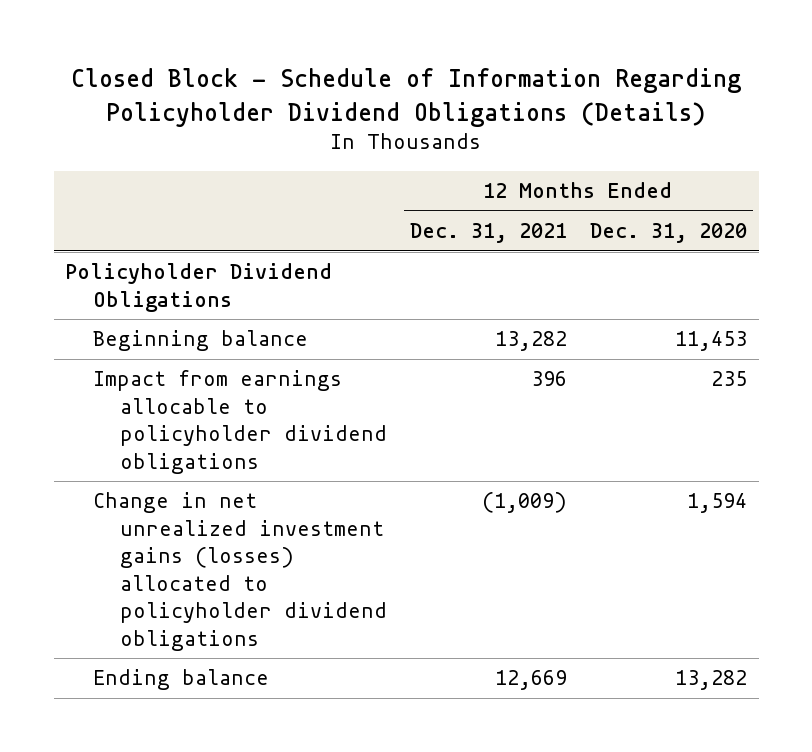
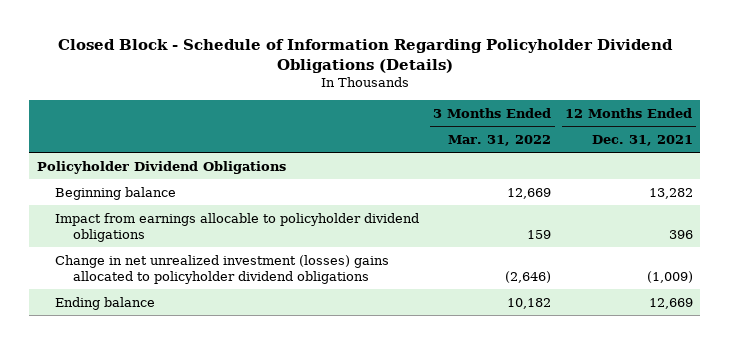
- | 12 Months Ended Dec. 31, 2021 | 12 Months Ended Dec. 31, 2020
+ | 3 Months Ended Mar. 31, 2022 | 12 Months Ended Dec. 31, 2021
- Change in net unrealized investment gains (losses) allocated to policyholder dividend obligations | (1,009) | 1,594
+ Change in net unrealized investment (losses) gains allocated to policyholder dividend obligations | (2,646) | (1,009)

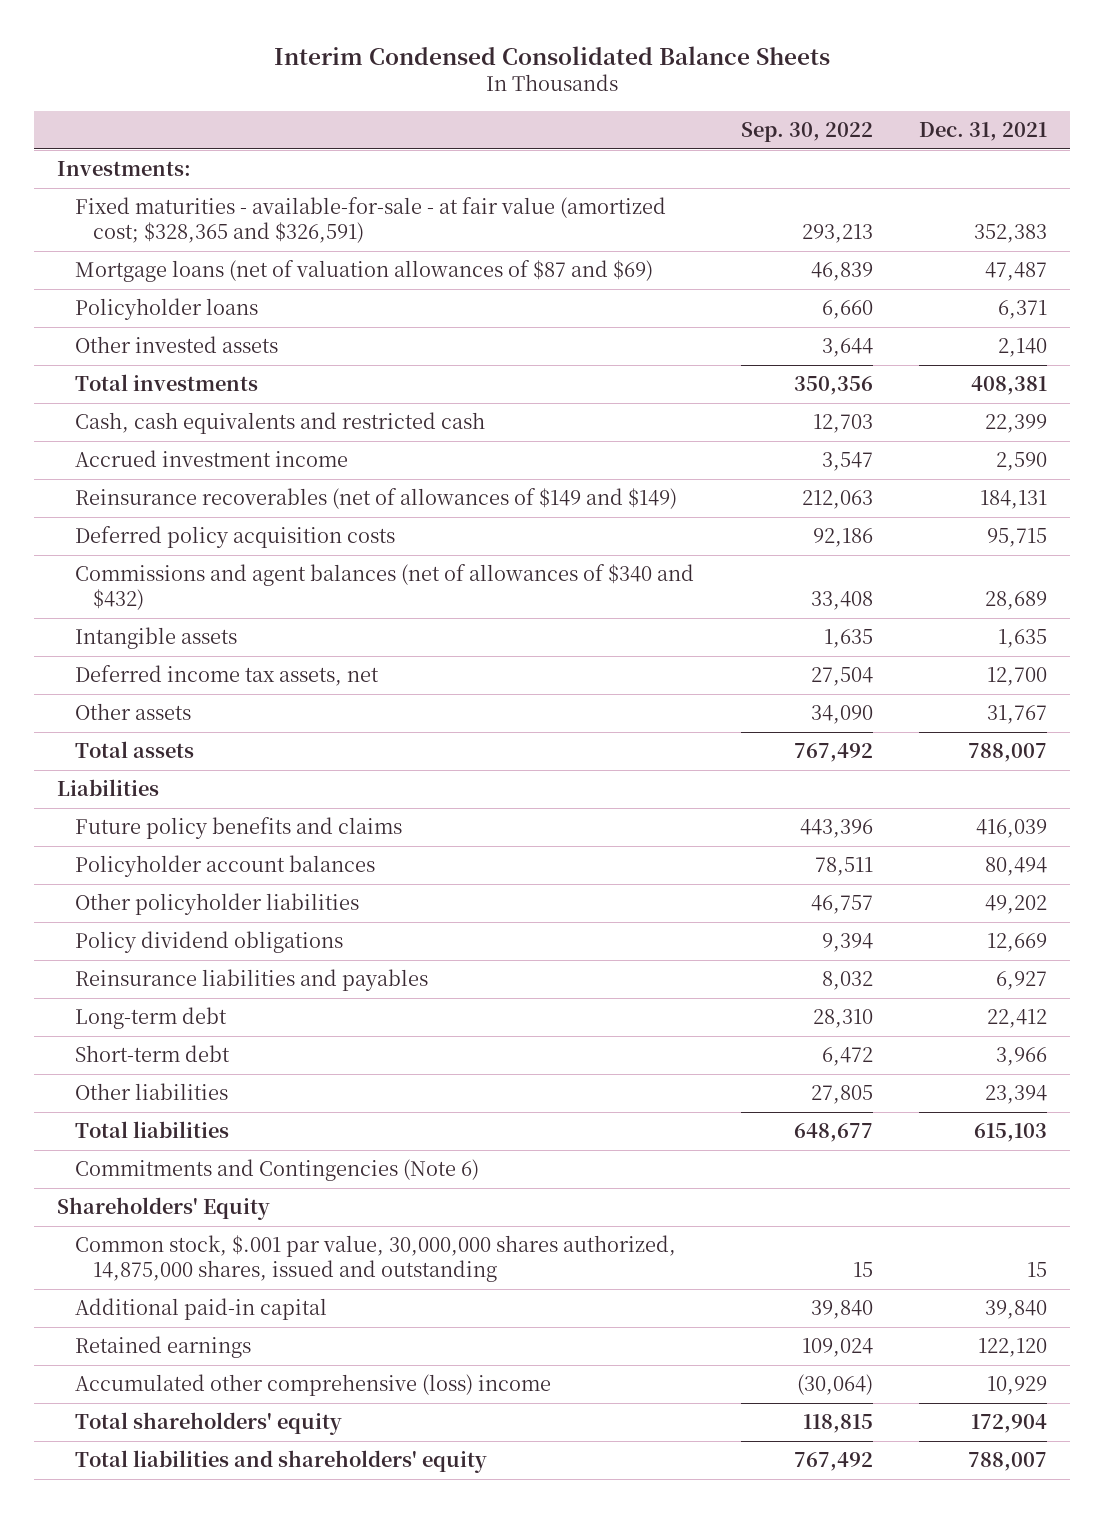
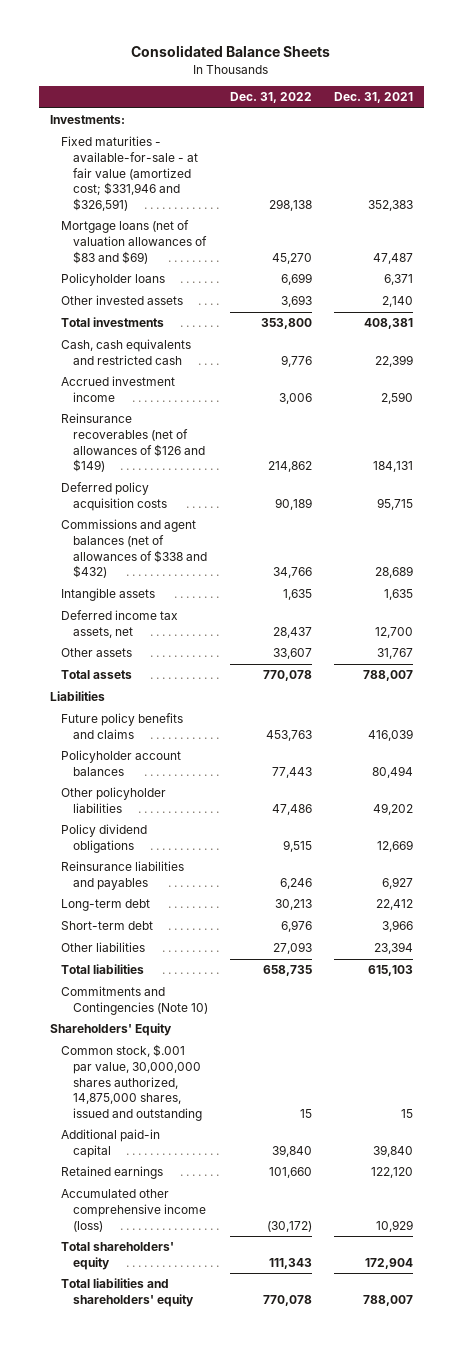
- Interim Condensed Consolidated Balance Sheets
+ Consolidated Balance Sheets
- | Sep. 30, 2022 | Dec. 31, 2021
+ | Dec. 31, 2022 | Dec. 31, 2021
- Fixed maturities - available-for-sale - at fair value (amortized cost; $328,365 and $326,591) | 293,213 | 352,383
- Mortgage loans (net of valuation allowances of $87 and $69) | 46,839 | 47,487
+ Fixed maturities - available-for-sale - at fair value (amortized cost; $331,946 and $326,591) | 298,138 | 352,383
+ Mortgage loans (net of valuation allowances of $83 and $69) | 45,270 | 47,487
- Reinsurance recoverables (net of allowances of $149 and $149) | 212,063 | 184,131
+ Reinsurance recoverables (net of allowances of $126 and $149) | 214,862 | 184,131
- Commissions and agent balances (net of allowances of $340 and $432) | 33,408 | 28,689
+ Commissions and agent balances (net of allowances of $338 and $432) | 34,766 | 28,689
- Commitments and Contingencies (Note 6)
+ Commitments and Contingencies (Note 10)
- Accumulated other comprehensive (loss) income | (30,064) | 10,929
+ Accumulated other comprehensive income (loss) | (30,172) | 10,929

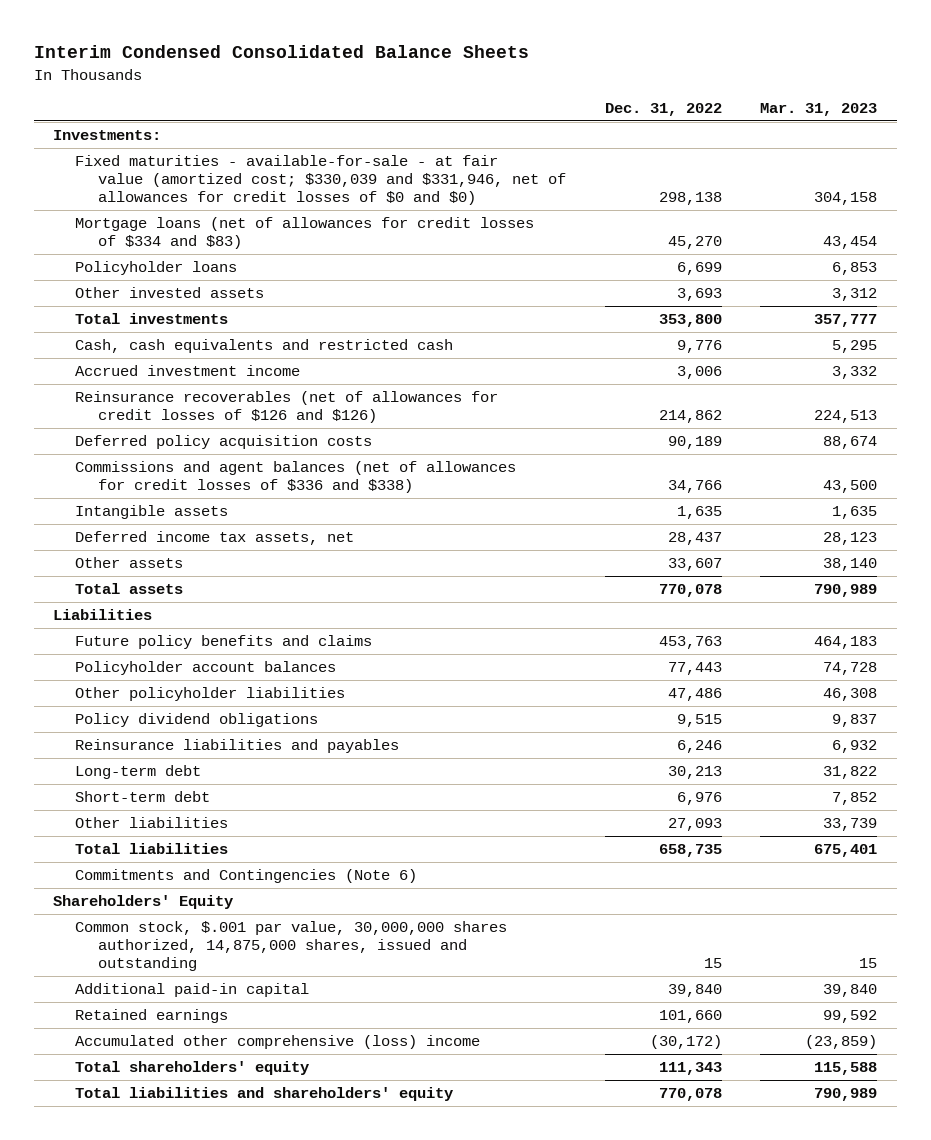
- Consolidated Balance Sheets
+ Interim Condensed Consolidated Balance Sheets
- | Dec. 31, 2022 | Dec. 31, 2021
+ | Dec. 31, 2022 | Mar. 31, 2023
- Fixed maturities - available-for-sale - at fair value (amortized cost; $331,946 and $326,591) | 298,138 | 352,383
- Mortgage loans (net of valuation allowances of $83 and $69) | 45,270 | 47,487
+ Fixed maturities - available-for-sale - at fair value (amortized cost; $330,039 and $331,946, net of allowances for credit losses of $0 and $0) | 298,138 | 304,158
+ Mortgage loans (net of allowances for credit losses of $334 and $83) | 45,270 | 43,454
- Reinsurance recoverables (net of allowances of $126 and $149) | 214,862 | 184,131
+ Reinsurance recoverables (net of allowances for credit losses of $126 and $126) | 214,862 | 224,513
- Commissions and agent balances (net of allowances of $338 and $432) | 34,766 | 28,689
+ Commissions and agent balances (net of allowances for credit losses of $336 and $338) | 34,766 | 43,500
- Commitments and Contingencies (Note 10)
+ Commitments and Contingencies (Note 6)
- Accumulated other comprehensive income (loss) | (30,172) | 10,929
+ Accumulated other comprehensive (loss) income | (30,172) | (23,859)

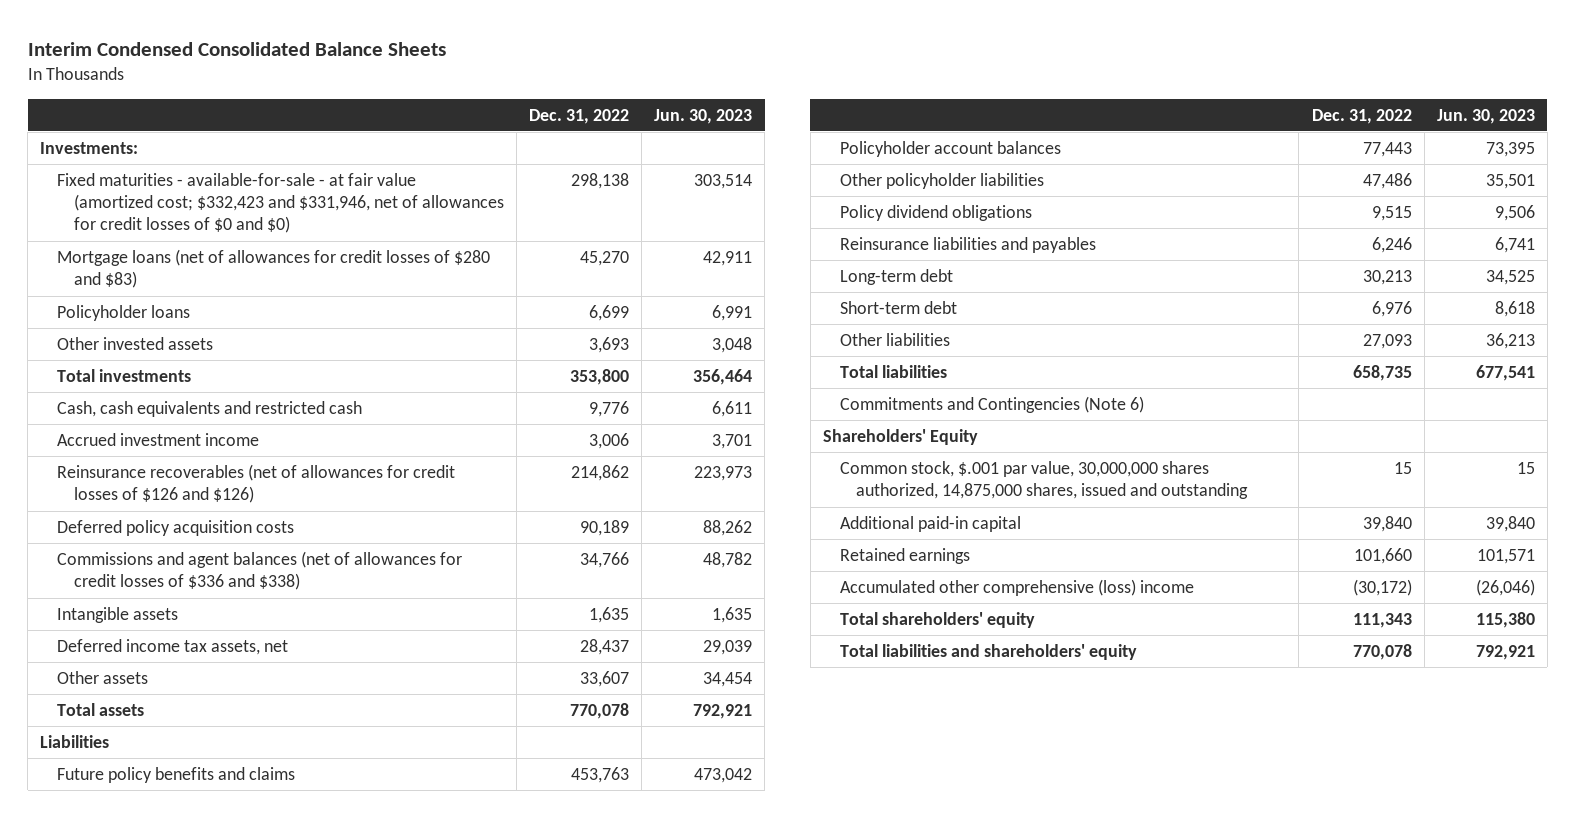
- | Dec. 31, 2022 | Mar. 31, 2023
+ | Dec. 31, 2022 | Jun. 30, 2023
- Fixed maturities - available-for-sale - at fair value (amortized cost; $330,039 and $331,946, net of allowances for credit losses of $0 and $0) | 298,138 | 304,158
- Mortgage loans (net of allowances for credit losses of $334 and $83) | 45,270 | 43,454
+ Fixed maturities - available-for-sale - at fair value (amortized cost; $332,423 and $331,946, net of allowances for credit losses of $0 and $0) | 298,138 | 303,514
+ Mortgage loans (net of allowances for credit losses of $280 and $83) | 45,270 | 42,911

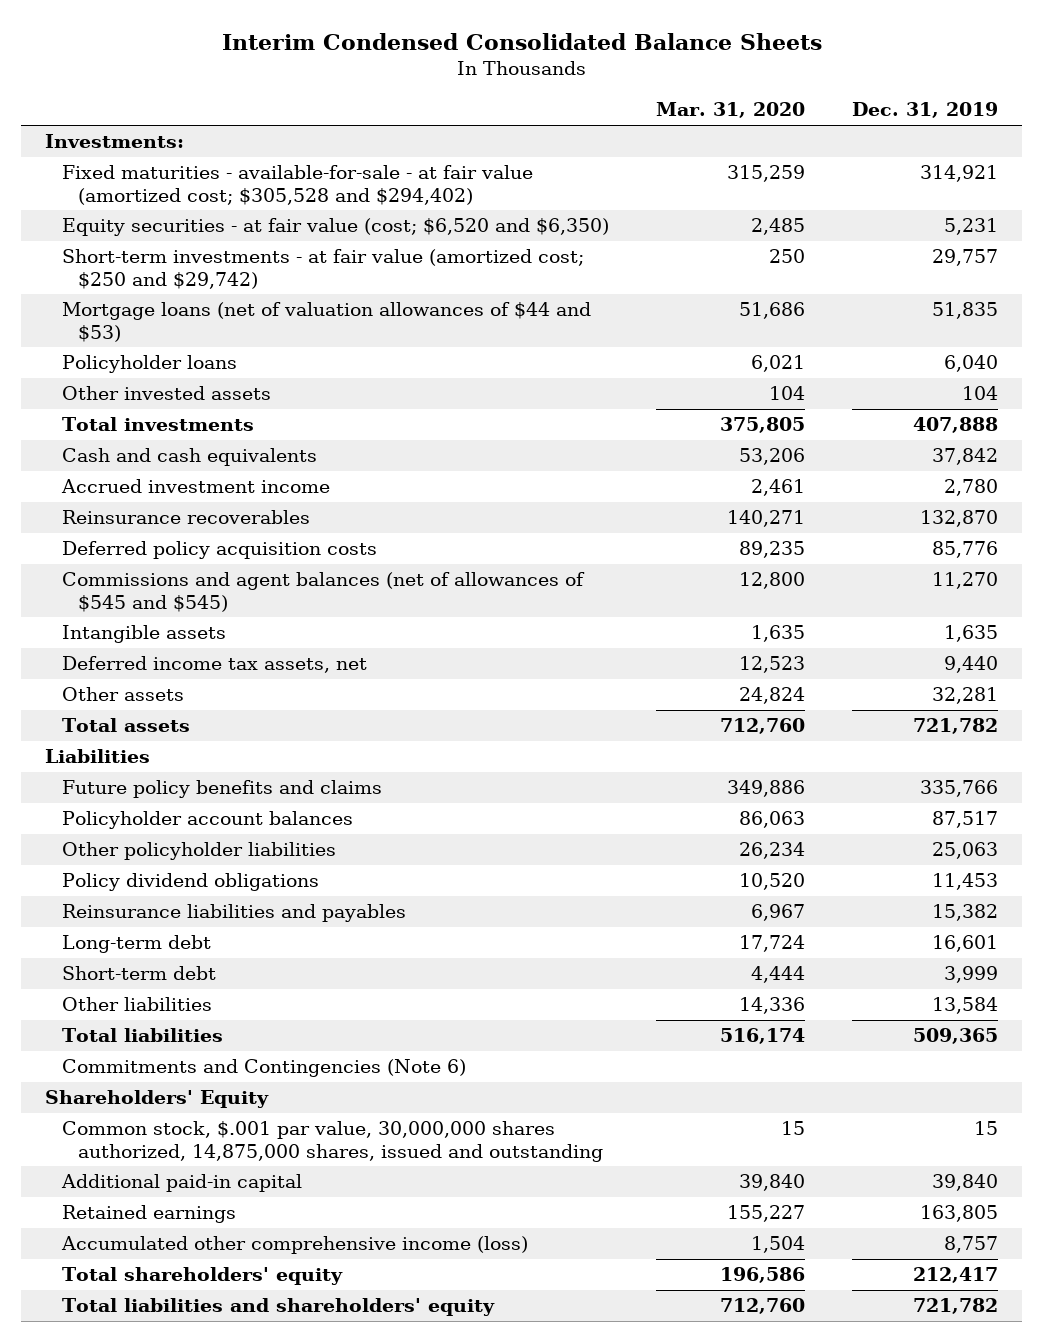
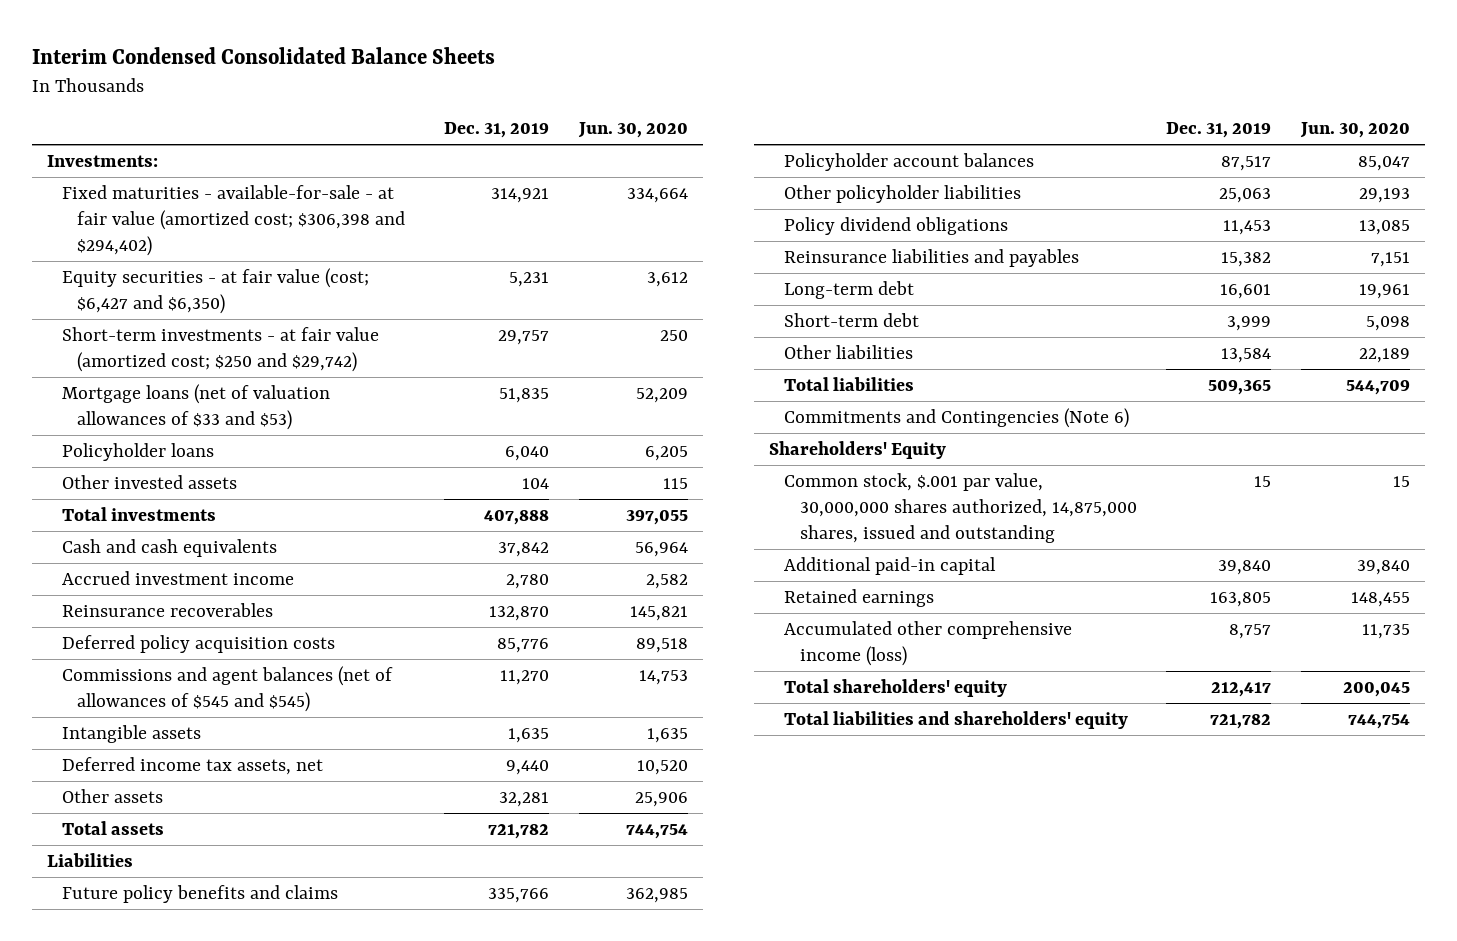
- | Mar. 31, 2020 | Dec. 31, 2019
+ | Dec. 31, 2019 | Jun. 30, 2020
- Fixed maturities - available-for-sale - at fair value (amortized cost; $305,528 and $294,402) | 315,259 | 314,921
- Equity securities - at fair value (cost; $6,520 and $6,350) | 2,485 | 5,231
+ Fixed maturities - available-for-sale - at fair value (amortized cost; $306,398 and $294,402) | 314,921 | 334,664
+ Equity securities - at fair value (cost; $6,427 and $6,350) | 5,231 | 3,612
- Mortgage loans (net of valuation allowances of $44 and $53) | 51,686 | 51,835
+ Mortgage loans (net of valuation allowances of $33 and $53) | 51,835 | 52,209

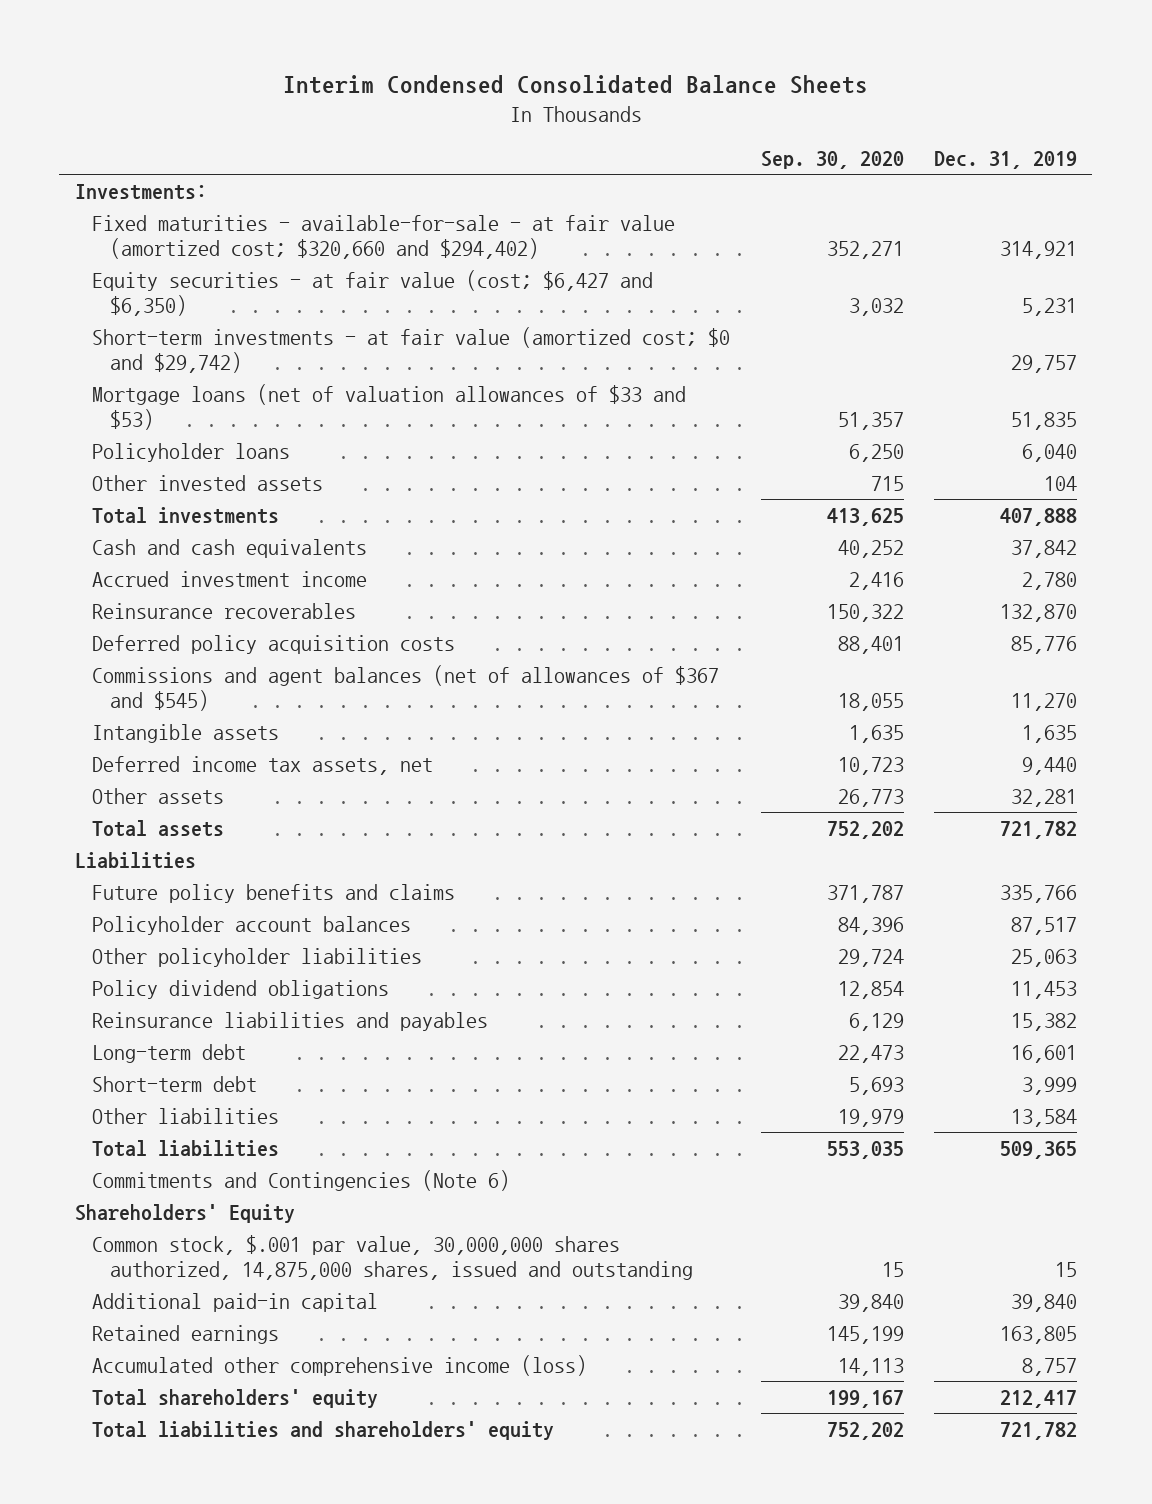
- | Dec. 31, 2019 | Jun. 30, 2020
+ | Sep. 30, 2020 | Dec. 31, 2019
- Fixed maturities - available-for-sale - at fair value (amortized cost; $306,398 and $294,402) | 314,921 | 334,664
+ Fixed maturities - available-for-sale - at fair value (amortized cost; $320,660 and $294,402) | 352,271 | 314,921
- Short-term investments - at fair value (amortized cost; $250 and $29,742) | 29,757 | 250
+ Short-term investments - at fair value (amortized cost; $0 and $29,742) | | 29,757
- Commissions and agent balances (net of allowances of $545 and $545) | 11,270 | 14,753
+ Commissions and agent balances (net of allowances of $367 and $545) | 18,055 | 11,270

